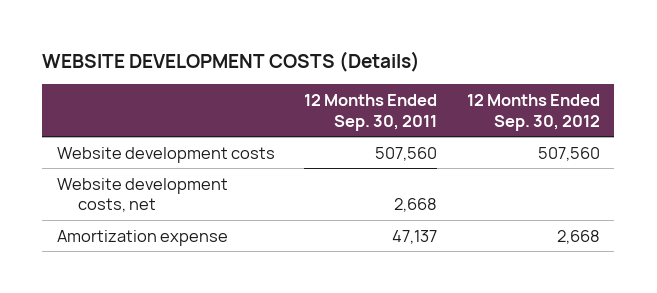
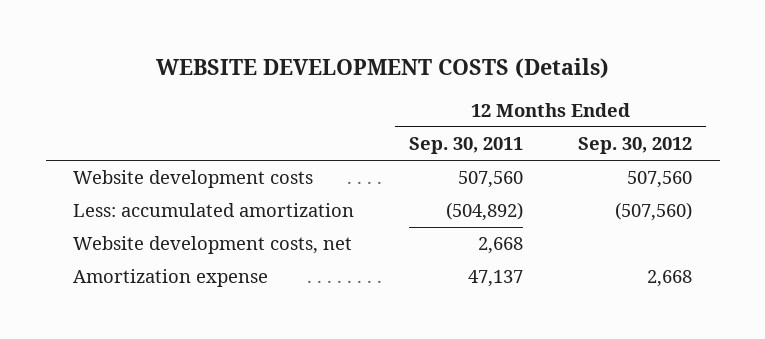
+ Less: accumulated amortization | (504,892) | (507,560)

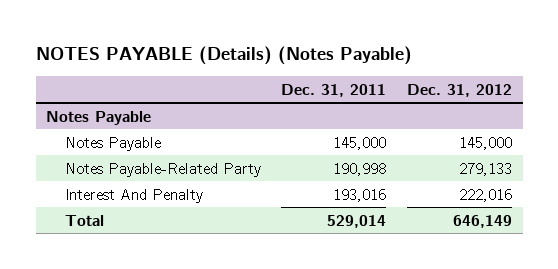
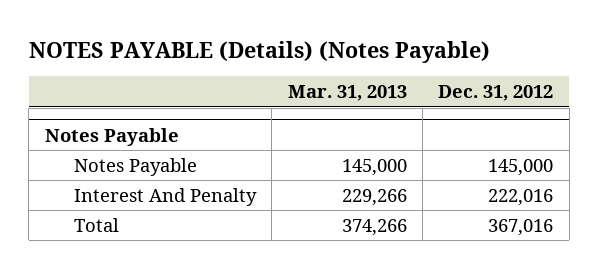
- | Dec. 31, 2011 | Dec. 31, 2012
+ | Mar. 31, 2013 | Dec. 31, 2012
@ Notes Payable
- Notes Payable-Related Party | 190,998 | 279,133
- Total | 529,014 | 646,149
+ Total | 374,266 | 367,016

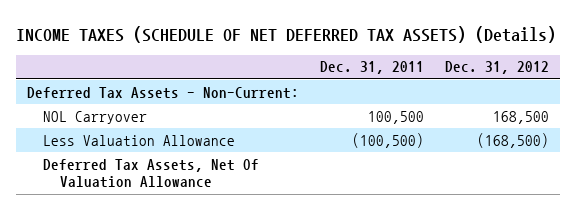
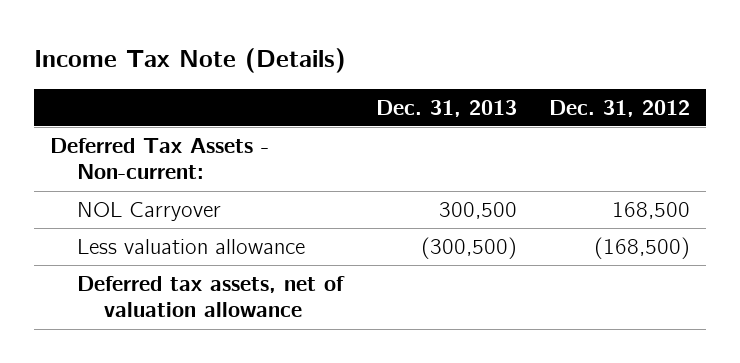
- INCOME TAXES (SCHEDULE OF NET DEFERRED TAX ASSETS) (Details)
+ Income Tax Note (Details)
- | Dec. 31, 2011 | Dec. 31, 2012
+ | Dec. 31, 2013 | Dec. 31, 2012
- Deferred Tax Assets - Non-Current:
+ Deferred Tax Assets - Non-current:
- Less Valuation Allowance | (100,500) | (168,500)
- Deferred Tax Assets, Net Of Valuation Allowance
+ Less valuation allowance | (300,500) | (168,500)
+ Deferred tax assets, net of valuation allowance

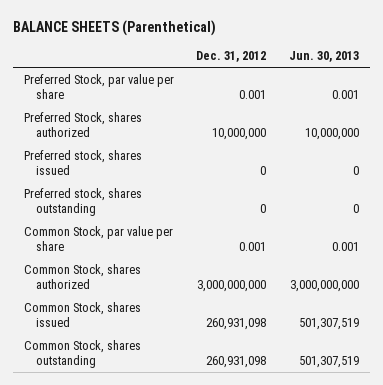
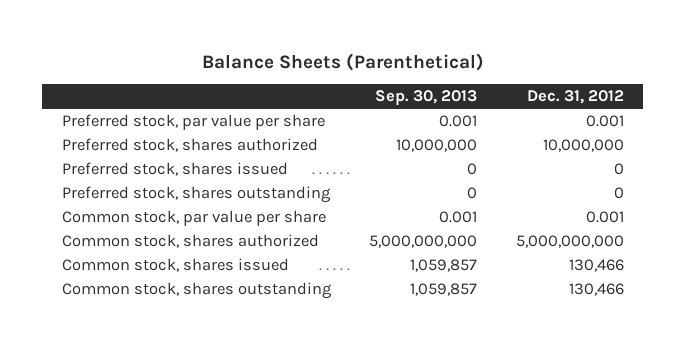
- BALANCE SHEETS (Parenthetical)
+ Balance Sheets (Parenthetical)
- | Dec. 31, 2012 | Jun. 30, 2013
+ | Sep. 30, 2013 | Dec. 31, 2012
- Preferred Stock, par value per share | 0.001 | 0.001
- Preferred Stock, shares authorized | 10,000,000 | 10,000,000
+ Preferred stock, par value per share | 0.001 | 0.001
+ Preferred stock, shares authorized | 10,000,000 | 10,000,000
- Common Stock, par value per share | 0.001 | 0.001
- Common Stock, shares authorized | 3,000,000,000 | 3,000,000,000
- Common Stock, shares issued | 260,931,098 | 501,307,519
- Common Stock, shares outstanding | 260,931,098 | 501,307,519
+ Common stock, par value per share | 0.001 | 0.001
+ Common stock, shares authorized | 5,000,000,000 | 5,000,000,000
+ Common stock, shares issued | 1,059,857 | 130,466
+ Common stock, shares outstanding | 1,059,857 | 130,466

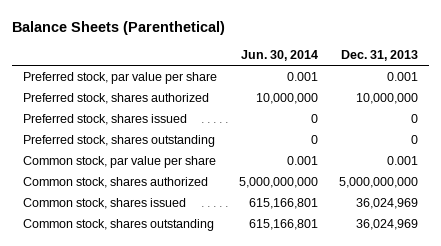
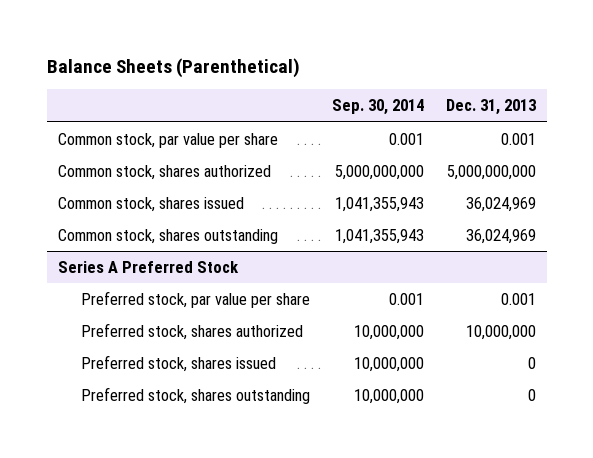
- | Jun. 30, 2014 | Dec. 31, 2013
+ | Sep. 30, 2014 | Dec. 31, 2013
- Preferred stock, par value per share | 0.001 | 0.001
- Preferred stock, shares authorized | 10,000,000 | 10,000,000
- Preferred stock, shares issued | 0 | 0
- Preferred stock, shares outstanding | 0 | 0
+ Series A Preferred Stock
+ Preferred stock, par value per share | 0.001 | 0.001
+ Preferred stock, shares authorized | 10,000,000 | 10,000,000
+ Preferred stock, shares issued | 10,000,000 | 0
+ Preferred stock, shares outstanding | 10,000,000 | 0

